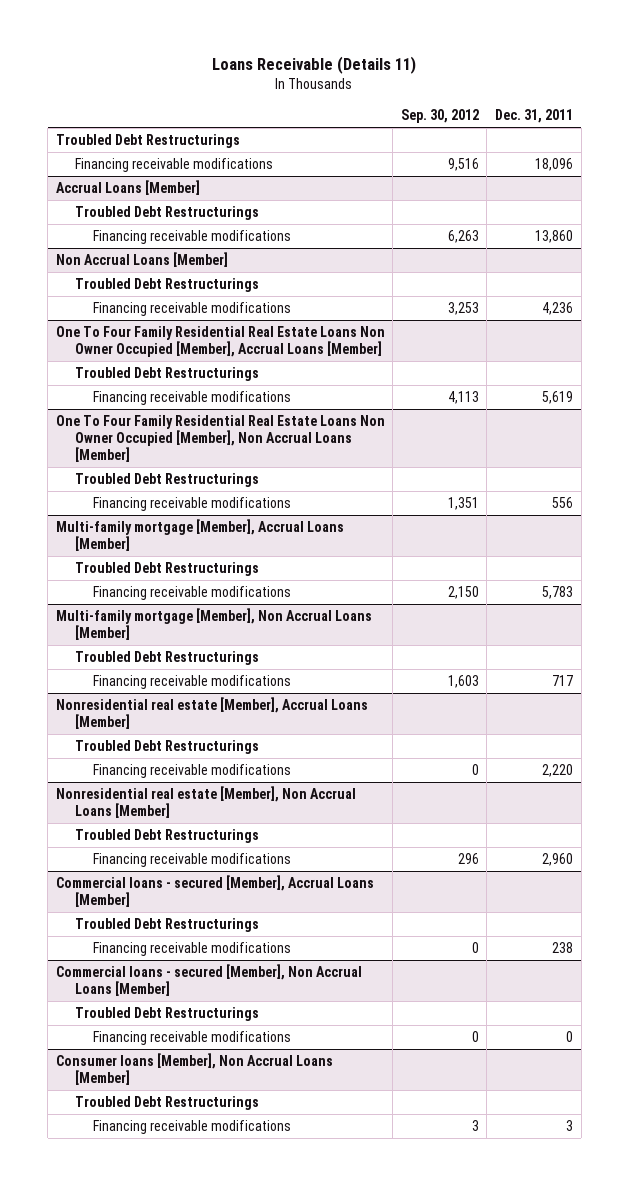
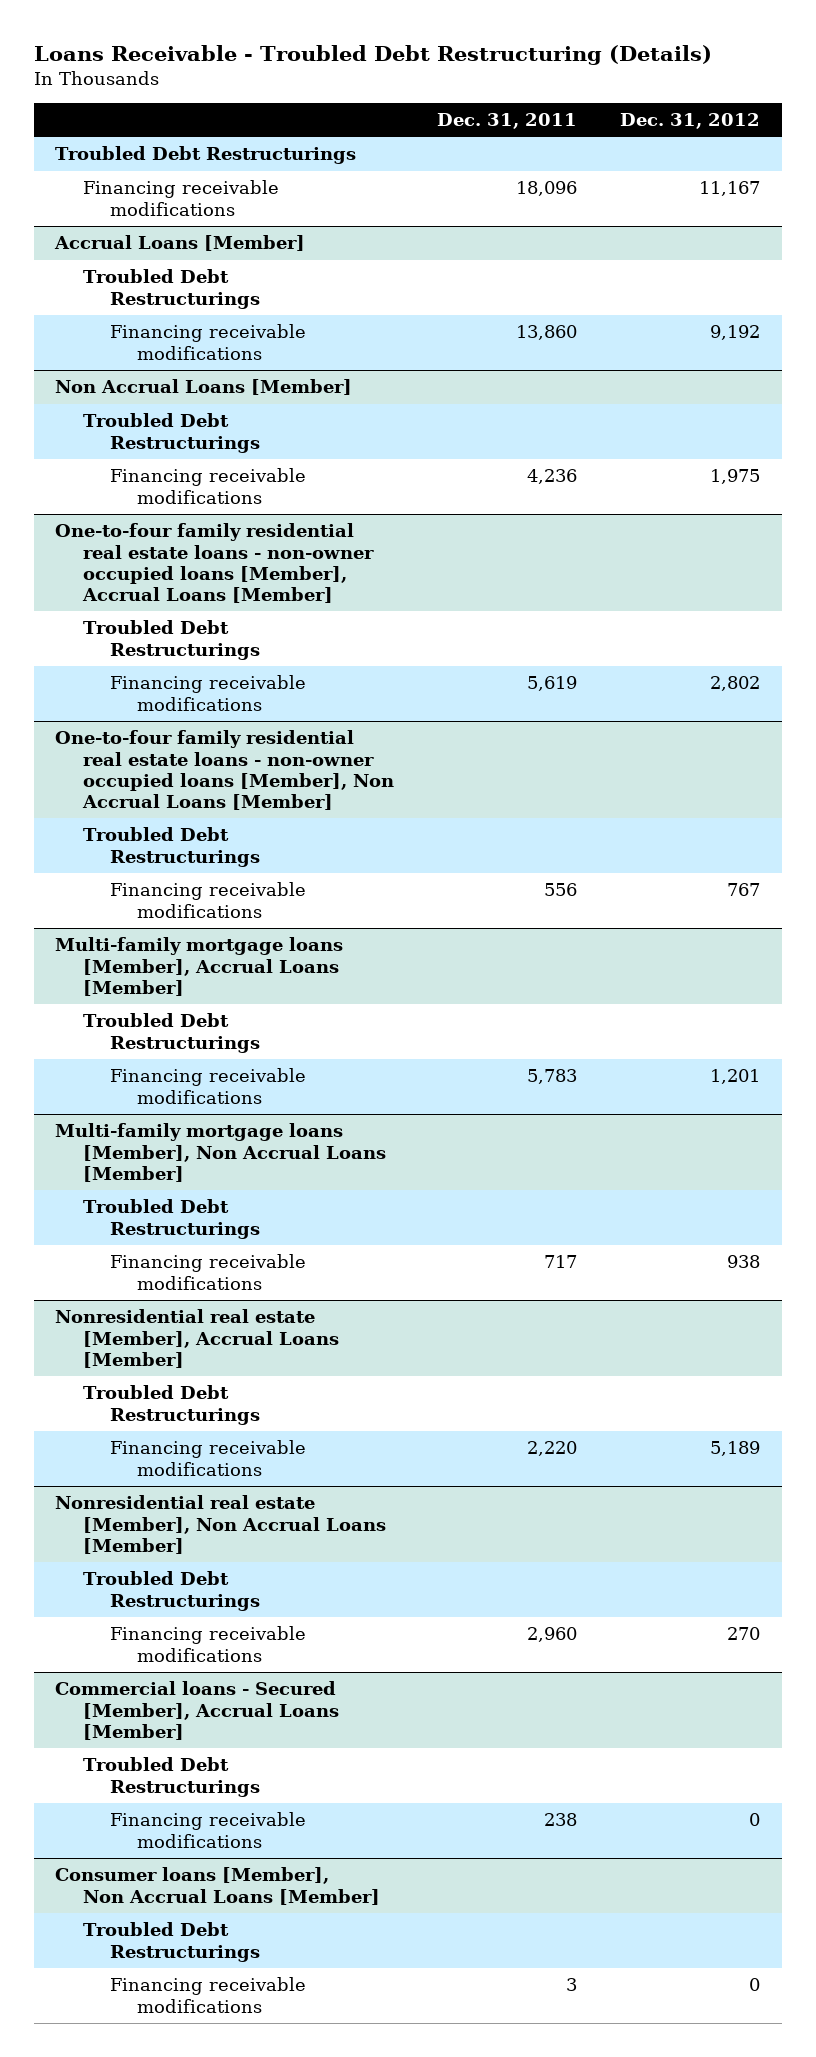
- Loans Receivable (Details 11)
+ Loans Receivable - Troubled Debt Restructuring (Details)
- | Sep. 30, 2012 | Dec. 31, 2011
+ | Dec. 31, 2011 | Dec. 31, 2012
- One To Four Family Residential Real Estate Loans Non Owner Occupied [Member], Accrual Loans [Member]
+ One-to-four family residential real estate loans - non-owner occupied loans [Member], Accrual Loans [Member]
- One To Four Family Residential Real Estate Loans Non Owner Occupied [Member], Non Accrual Loans [Member]
+ One-to-four family residential real estate loans - non-owner occupied loans [Member], Non Accrual Loans [Member]
- Multi-family mortgage [Member], Accrual Loans [Member]
+ Multi-family mortgage loans [Member], Accrual Loans [Member]
- Multi-family mortgage [Member], Non Accrual Loans [Member]
+ Multi-family mortgage loans [Member], Non Accrual Loans [Member]
- Commercial loans - secured [Member], Accrual Loans [Member]
+ Commercial loans - Secured [Member], Accrual Loans [Member]
- Commercial loans - secured [Member], Non Accrual Loans [Member]
- Troubled Debt Restructurings
- Financing receivable modifications | 0 | 0

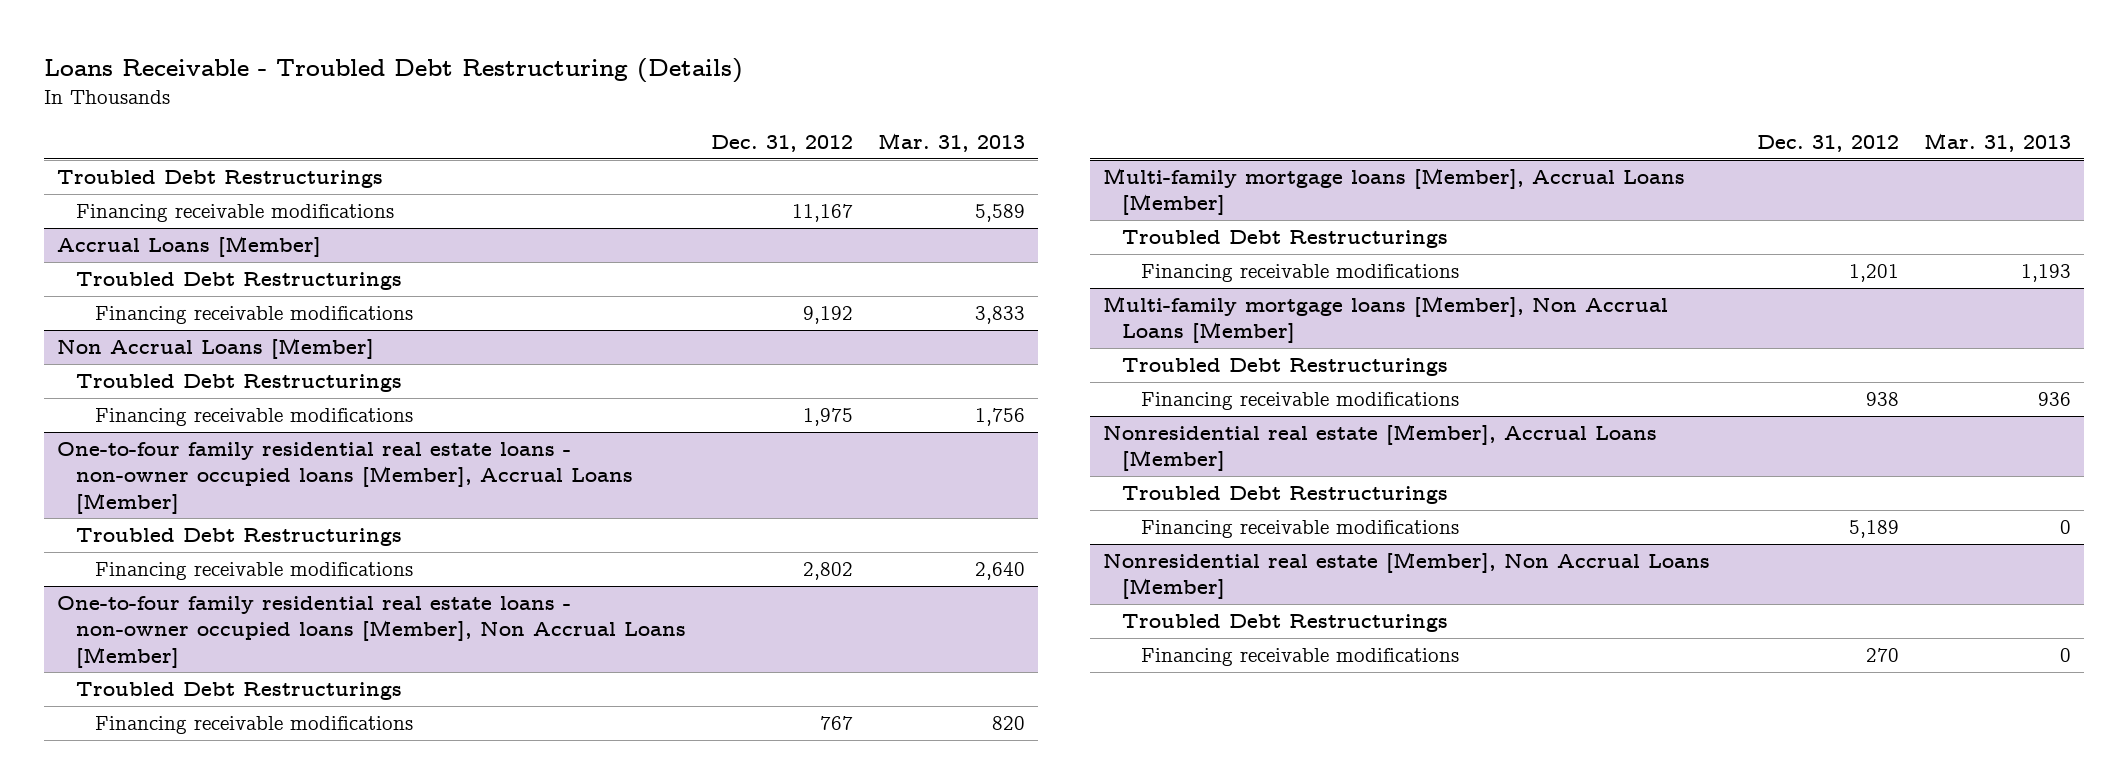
- | Dec. 31, 2011 | Dec. 31, 2012
+ | Dec. 31, 2012 | Mar. 31, 2013
- Commercial loans - Secured [Member], Accrual Loans [Member]
- Troubled Debt Restructurings
- Financing receivable modifications | 238 | 0
- Consumer loans [Member], Non Accrual Loans [Member]
- Troubled Debt Restructurings
- Financing receivable modifications | 3 | 0

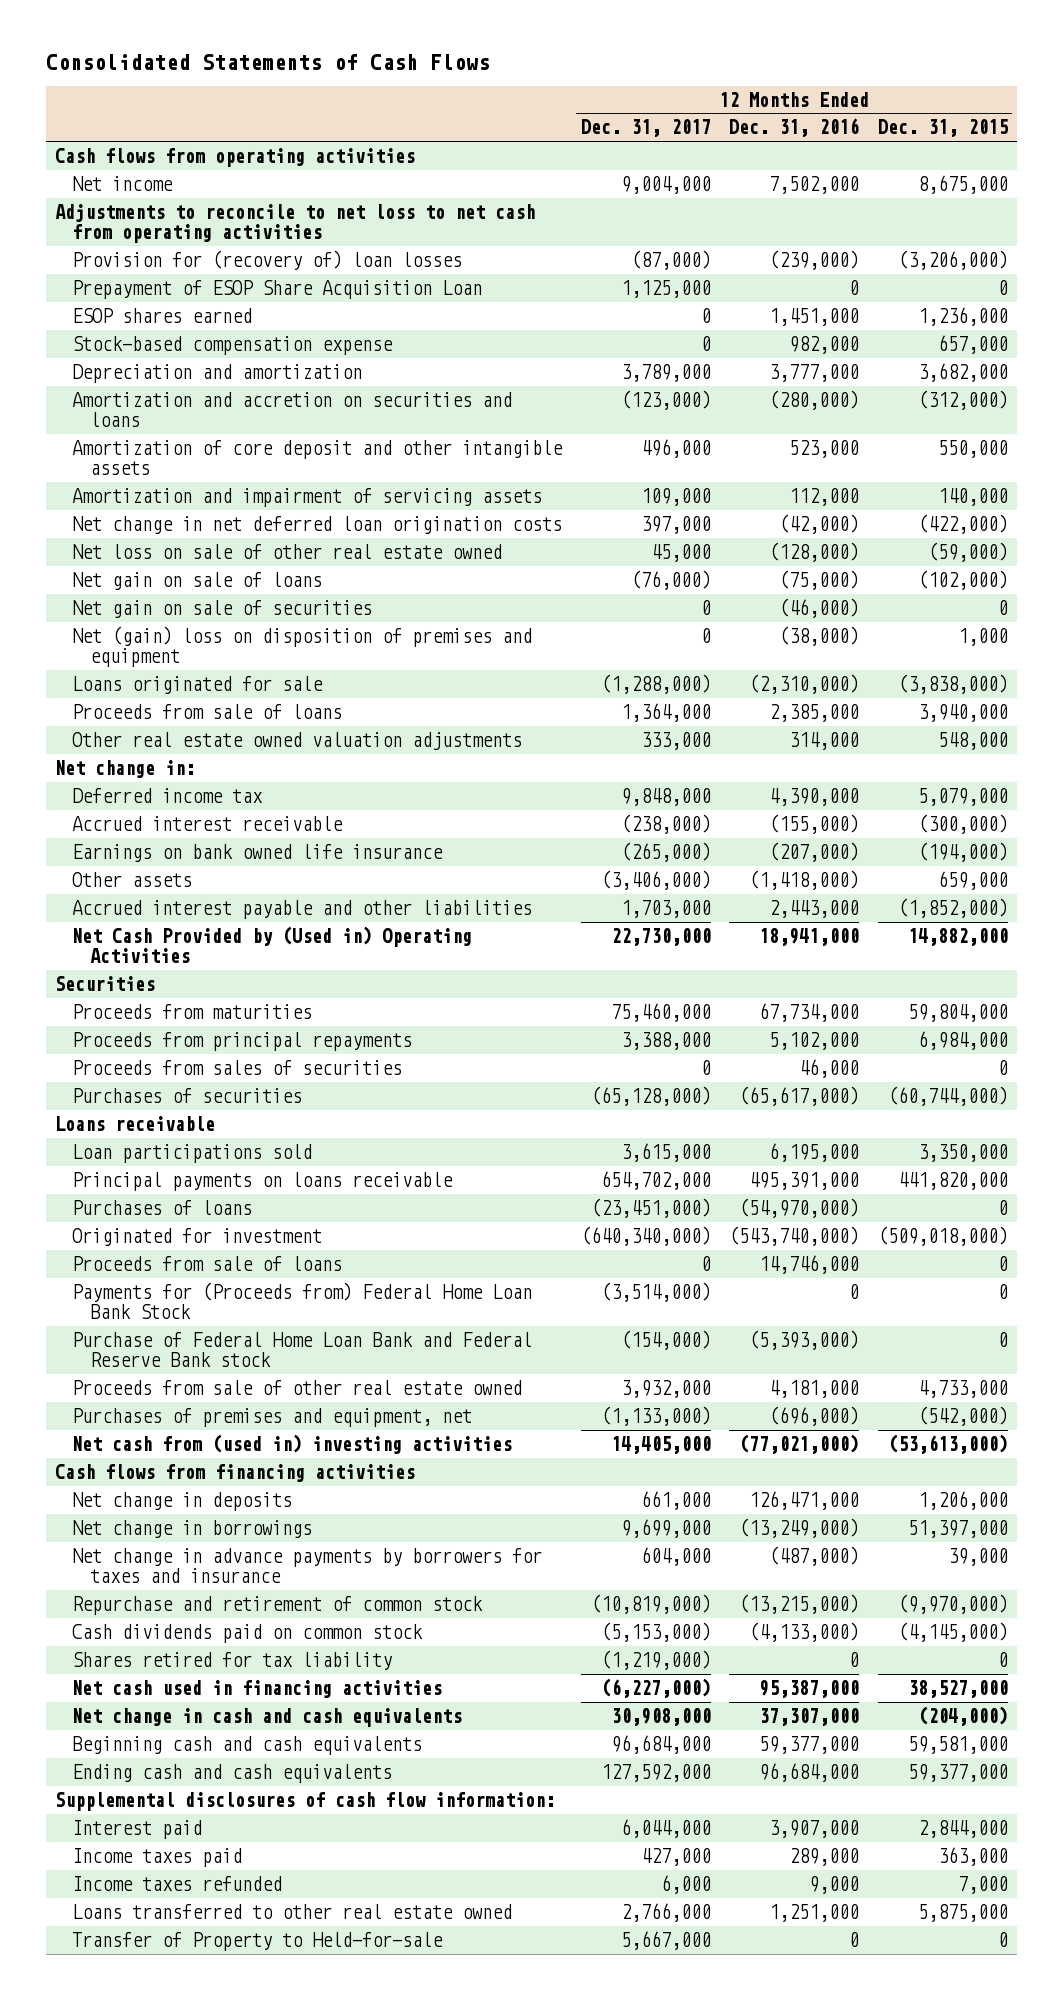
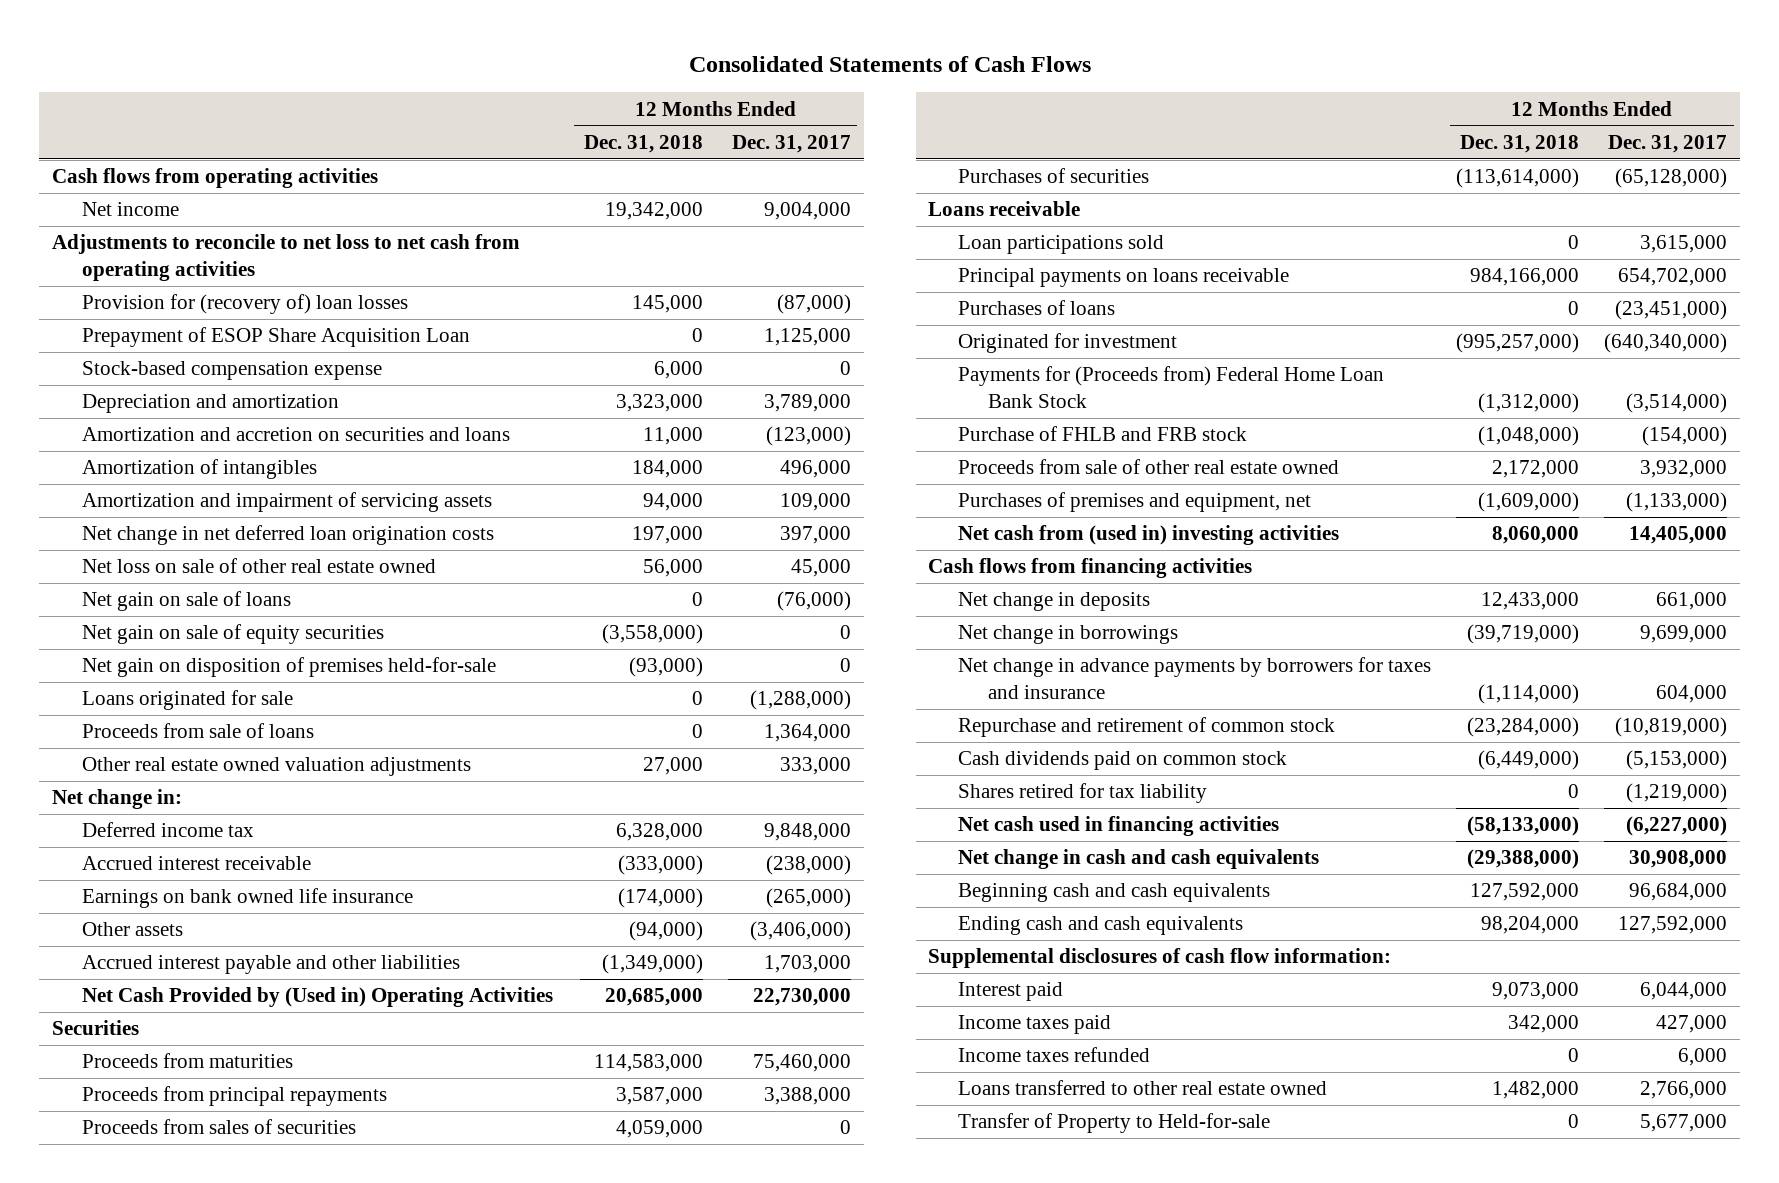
- | 12 Months Ended Dec. 31, 2017 | 12 Months Ended Dec. 31, 2016 | 12 Months Ended Dec. 31, 2015
+ | 12 Months Ended Dec. 31, 2018 | 12 Months Ended Dec. 31, 2017
- ESOP shares earned | 0 | 1,451,000 | 1,236,000
- Amortization of core deposit and other intangible assets | 496,000 | 523,000 | 550,000
+ Amortization of intangibles | 184,000 | 496,000
- Net gain on sale of securities | 0 | (46,000) | 0
- Net (gain) loss on disposition of premises and equipment | 0 | (38,000) | 1,000
+ Net gain on sale of equity securities | (3,558,000) | 0
+ Net gain on disposition of premises held-for-sale | (93,000) | 0
- Proceeds from sale of loans | 0 | 14,746,000 | 0
- Purchase of Federal Home Loan Bank and Federal Reserve Bank stock | (154,000) | (5,393,000) | 0
+ Purchase of FHLB and FRB stock | (1,048,000) | (154,000)
- Transfer of Property to Held-for-sale | 5,667,000 | 0 | 0
+ Transfer of Property to Held-for-sale | 0 | 5,677,000

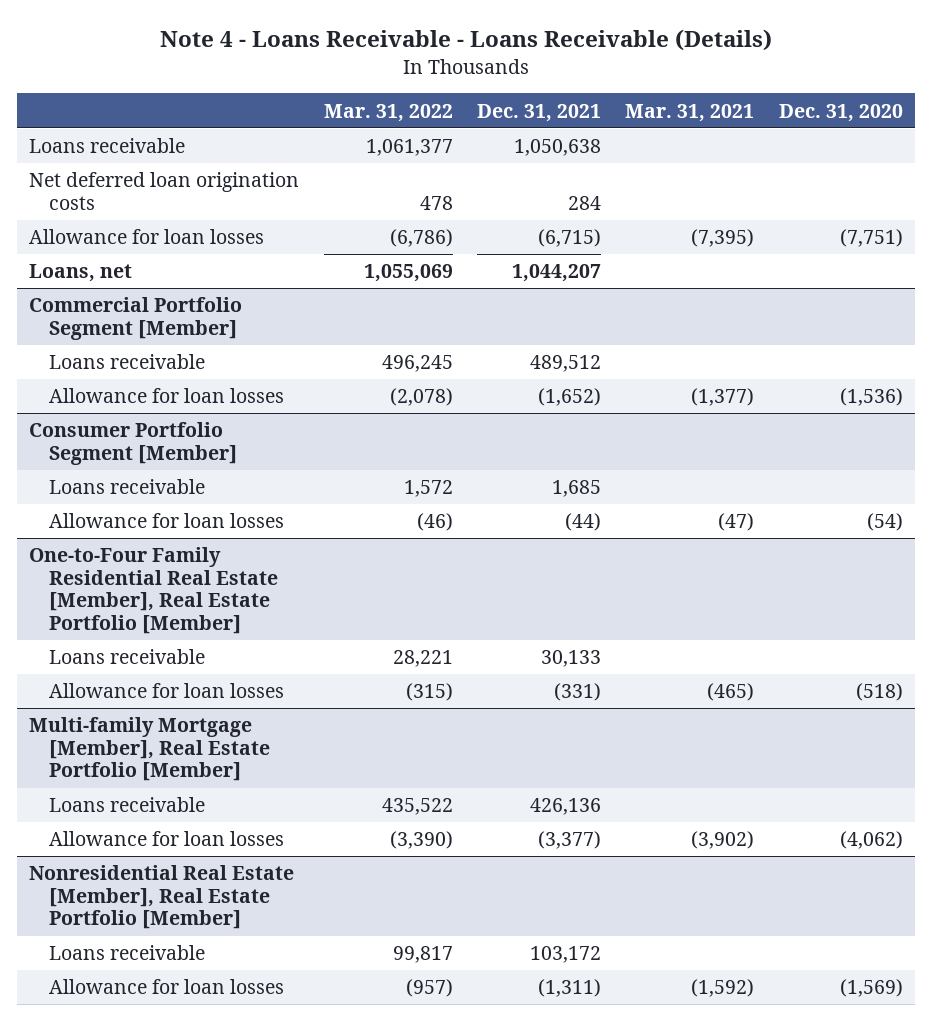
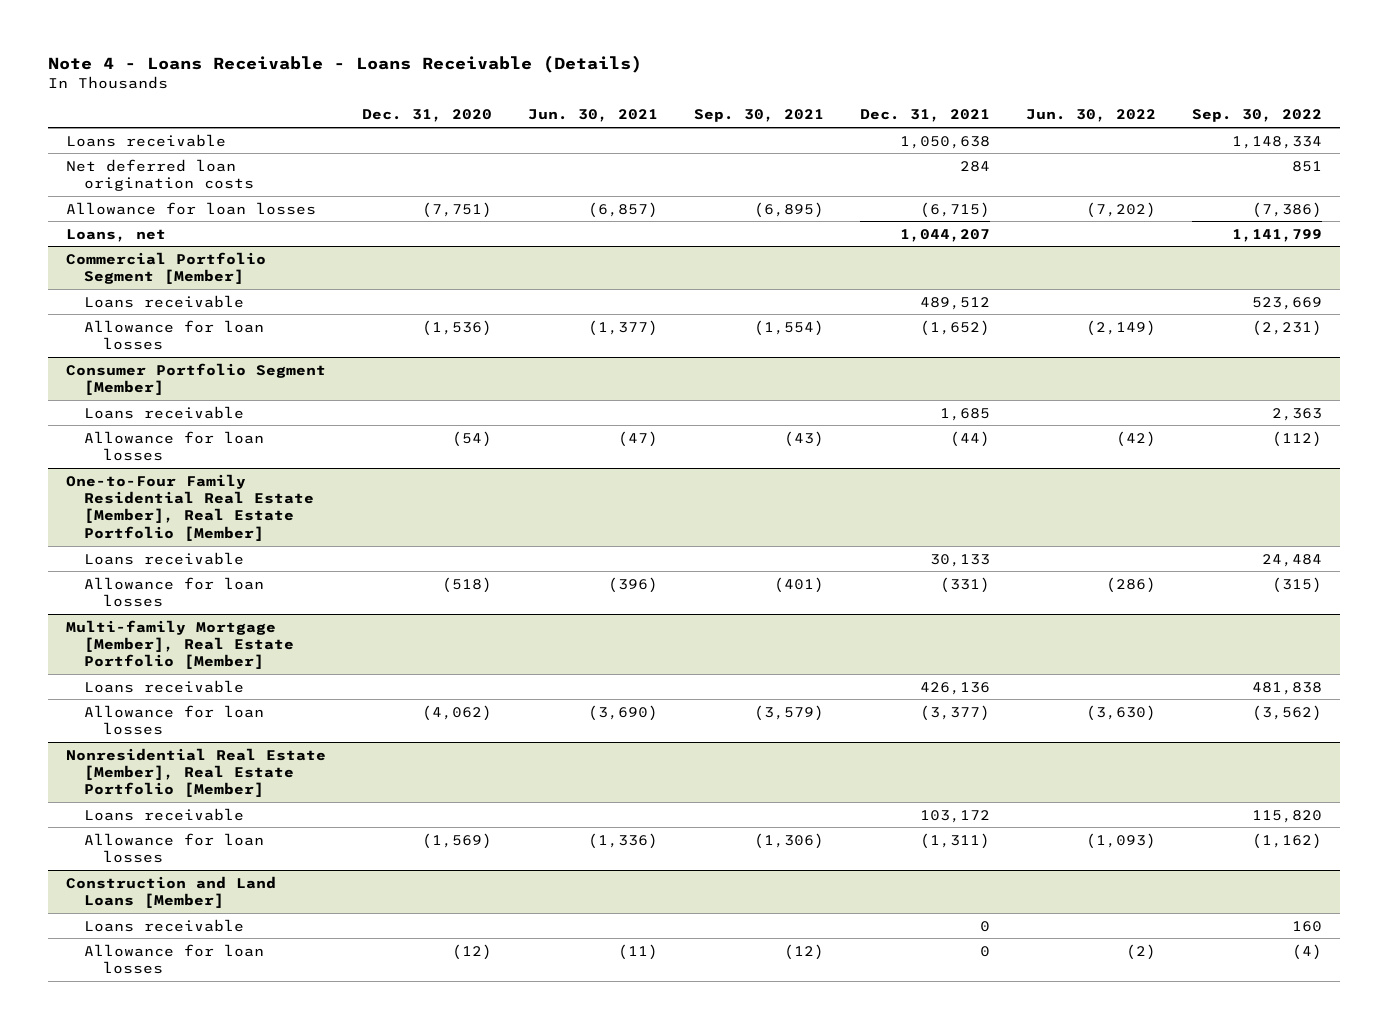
- | Mar. 31, 2022 | Dec. 31, 2021 | Mar. 31, 2021 | Dec. 31, 2020
+ | Dec. 31, 2020 | Jun. 30, 2021 | Sep. 30, 2021 | Dec. 31, 2021 | Jun. 30, 2022 | Sep. 30, 2022
+ Construction and Land Loans [Member]
+ Loans receivable | | | | 0 | | 160
+ Allowance for loan losses | (12) | (11) | (12) | 0 | (2) | (4)

